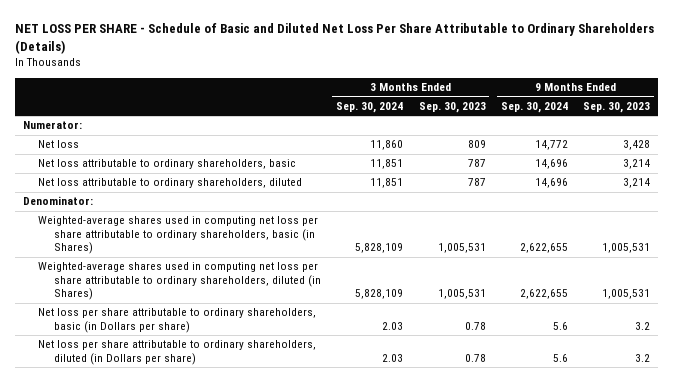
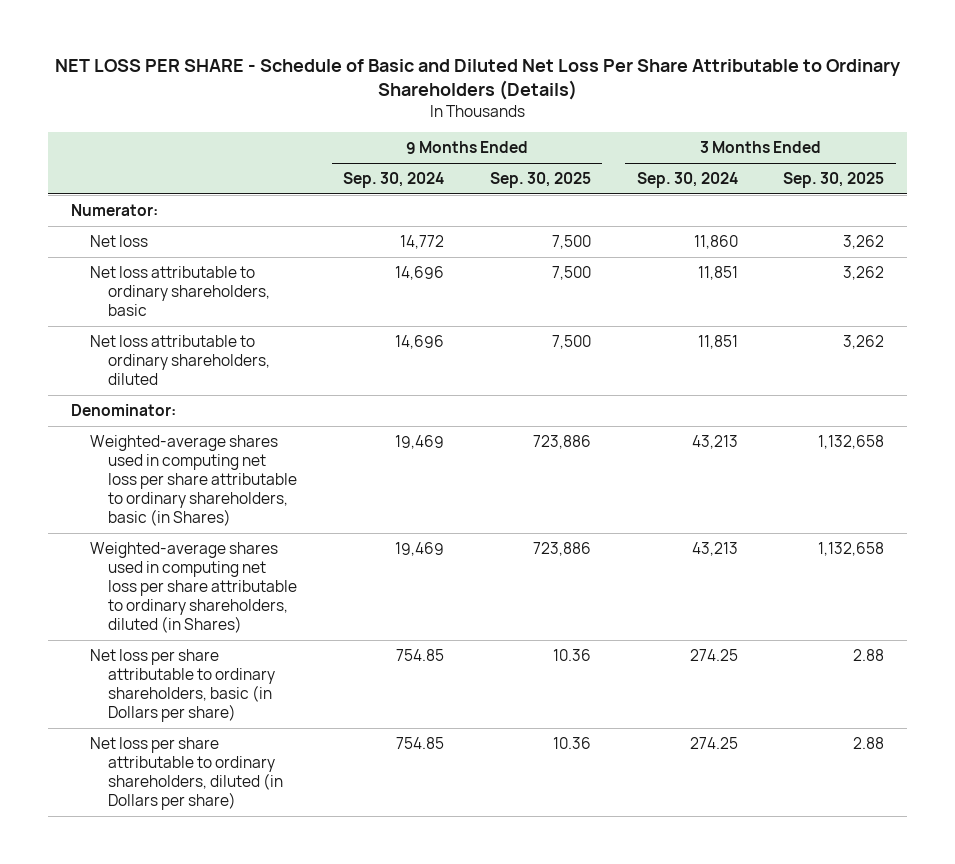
- | 3 Months Ended Sep. 30, 2024 | 3 Months Ended Sep. 30, 2023 | 9 Months Ended Sep. 30, 2024 | 9 Months Ended Sep. 30, 2023
+ | 9 Months Ended Sep. 30, 2024 | 9 Months Ended Sep. 30, 2025 | 3 Months Ended Sep. 30, 2024 | 3 Months Ended Sep. 30, 2025
- Weighted-average shares used in computing net loss per share attributable to ordinary shareholders, basic (in Shares) | 5,828,109 | 1,005,531 | 2,622,655 | 1,005,531
- Weighted-average shares used in computing net loss per share attributable to ordinary shareholders, diluted (in Shares) | 5,828,109 | 1,005,531 | 2,622,655 | 1,005,531
- Net loss per share attributable to ordinary shareholders, basic (in Dollars per share) | 2.03 | 0.78 | 5.6 | 3.2
- Net loss per share attributable to ordinary shareholders, diluted (in Dollars per share) | 2.03 | 0.78 | 5.6 | 3.2
+ Weighted-average shares used in computing net loss per share attributable to ordinary shareholders, basic (in Shares) | 19,469 | 723,886 | 43,213 | 1,132,658
+ Weighted-average shares used in computing net loss per share attributable to ordinary shareholders, diluted (in Shares) | 19,469 | 723,886 | 43,213 | 1,132,658
+ Net loss per share attributable to ordinary shareholders, basic (in Dollars per share) | 754.85 | 10.36 | 274.25 | 2.88
+ Net loss per share attributable to ordinary shareholders, diluted (in Dollars per share) | 754.85 | 10.36 | 274.25 | 2.88

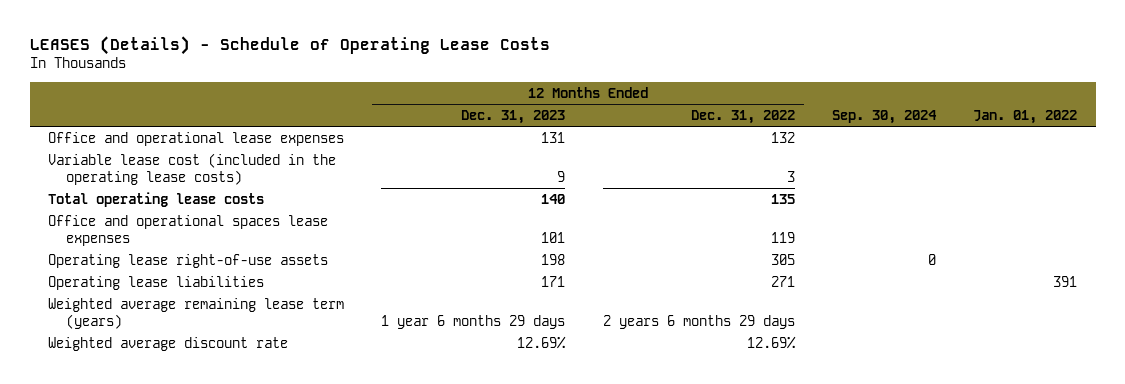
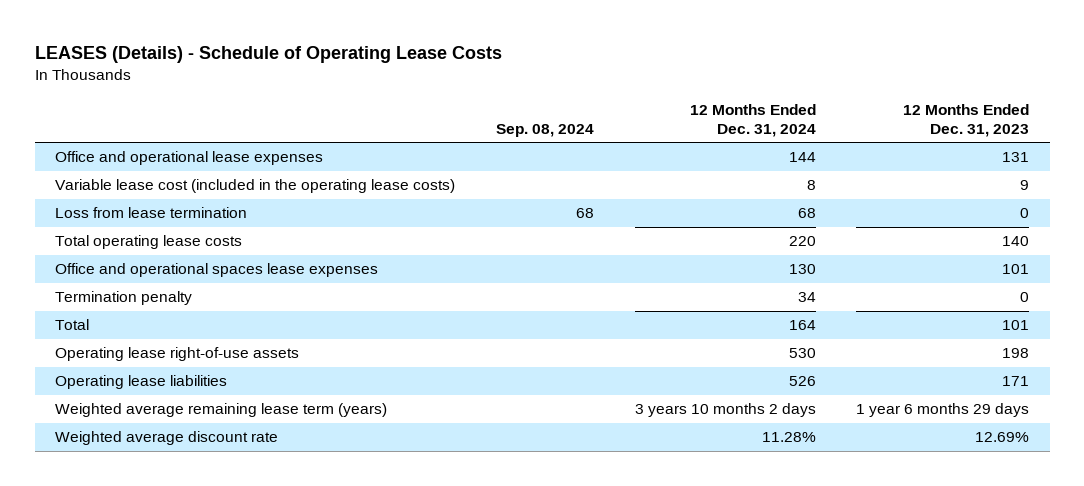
- | 12 Months Ended Dec. 31, 2023 | 12 Months Ended Dec. 31, 2022 | Sep. 30, 2024 | Jan. 01, 2022
+ | Sep. 08, 2024 | 12 Months Ended Dec. 31, 2024 | 12 Months Ended Dec. 31, 2023
+ Loss from lease termination | 68 | 68 | 0
+ Termination penalty | | 34 | 0
+ Total | | 164 | 101

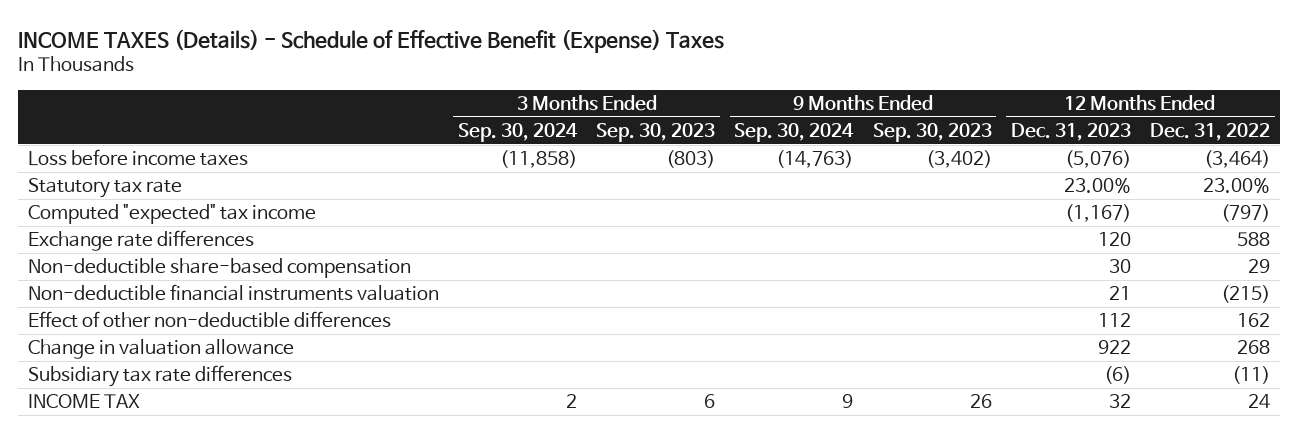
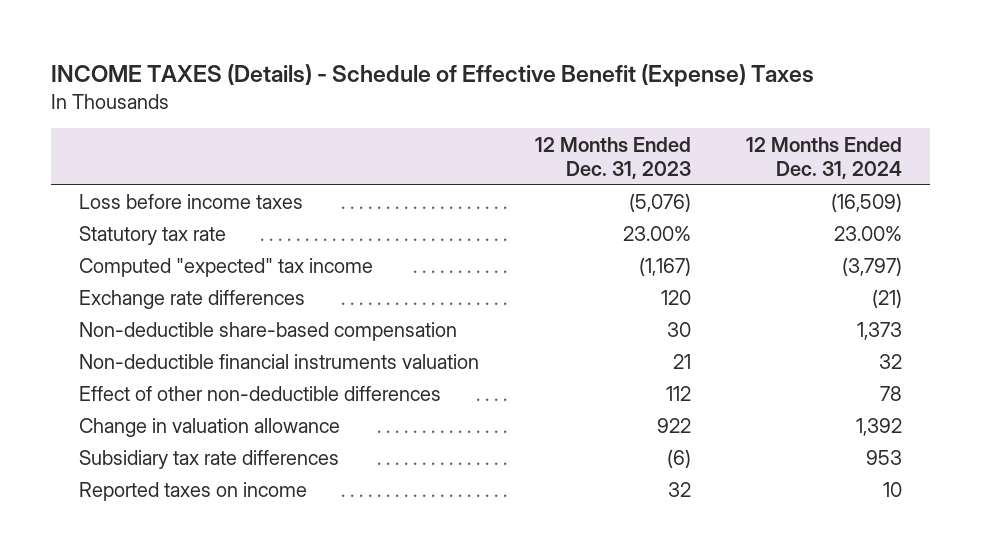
- | 3 Months Ended Sep. 30, 2024 | 3 Months Ended Sep. 30, 2023 | 9 Months Ended Sep. 30, 2024 | 9 Months Ended Sep. 30, 2023 | 12 Months Ended Dec. 31, 2023 | 12 Months Ended Dec. 31, 2022
+ | 12 Months Ended Dec. 31, 2023 | 12 Months Ended Dec. 31, 2024
- INCOME TAX | 2 | 6 | 9 | 26 | 32 | 24
+ Reported taxes on income | 32 | 10

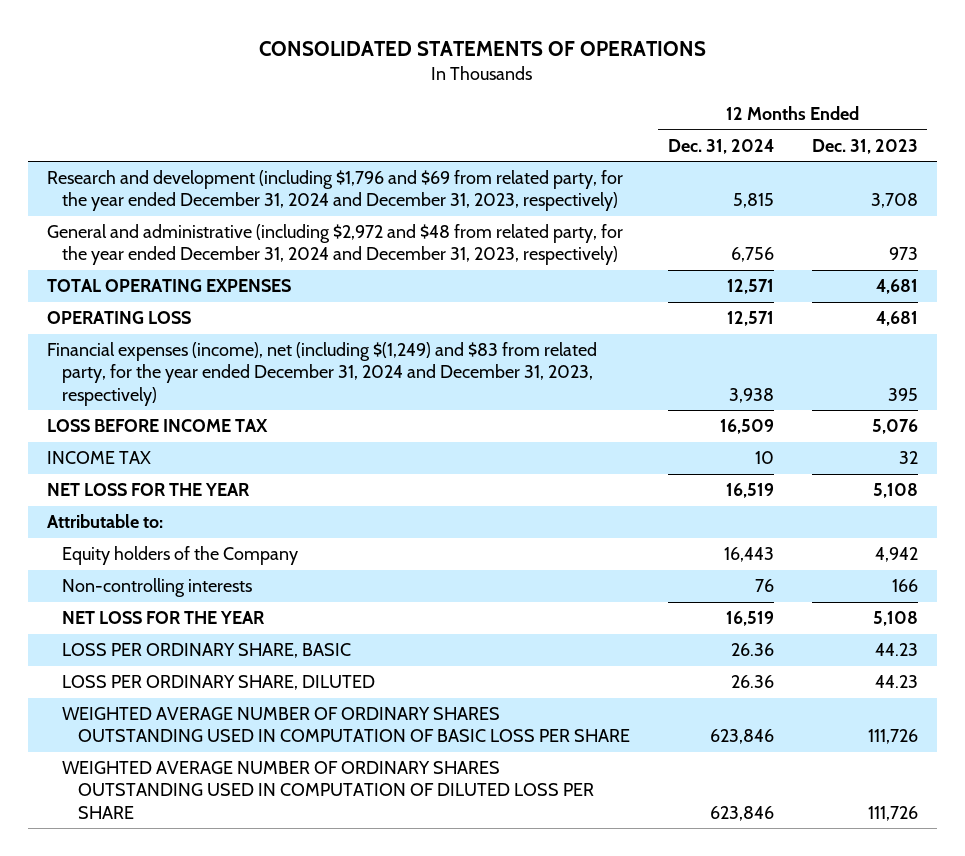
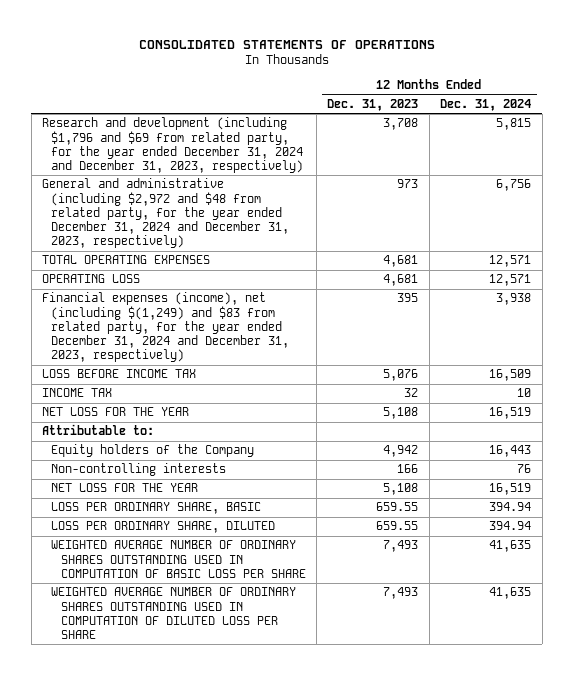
- | 12 Months Ended Dec. 31, 2024 | 12 Months Ended Dec. 31, 2023
+ | 12 Months Ended Dec. 31, 2023 | 12 Months Ended Dec. 31, 2024
- LOSS PER ORDINARY SHARE, BASIC | 26.36 | 44.23
- LOSS PER ORDINARY SHARE, DILUTED | 26.36 | 44.23
- WEIGHTED AVERAGE NUMBER OF ORDINARY SHARES OUTSTANDING USED IN COMPUTATION OF BASIC LOSS PER SHARE | 623,846 | 111,726
- WEIGHTED AVERAGE NUMBER OF ORDINARY SHARES OUTSTANDING USED IN COMPUTATION OF DILUTED LOSS PER SHARE | 623,846 | 111,726
+ LOSS PER ORDINARY SHARE, BASIC | 659.55 | 394.94
+ LOSS PER ORDINARY SHARE, DILUTED | 659.55 | 394.94
+ WEIGHTED AVERAGE NUMBER OF ORDINARY SHARES OUTSTANDING USED IN COMPUTATION OF BASIC LOSS PER SHARE | 7,493 | 41,635
+ WEIGHTED AVERAGE NUMBER OF ORDINARY SHARES OUTSTANDING USED IN COMPUTATION OF DILUTED LOSS PER SHARE | 7,493 | 41,635

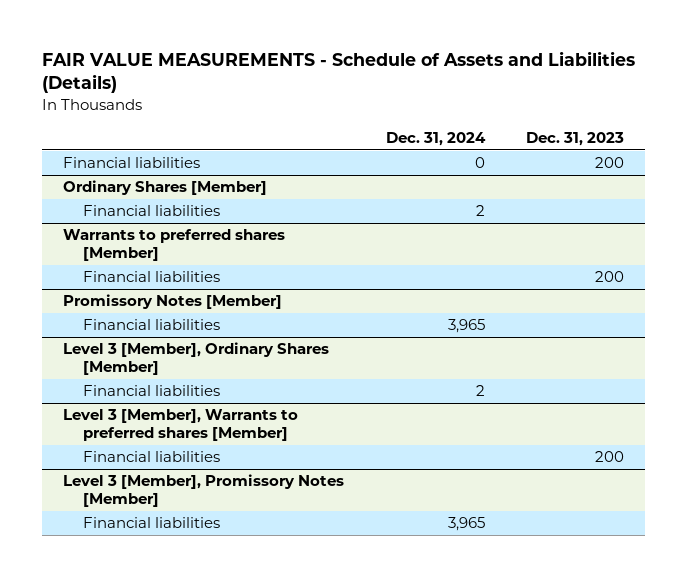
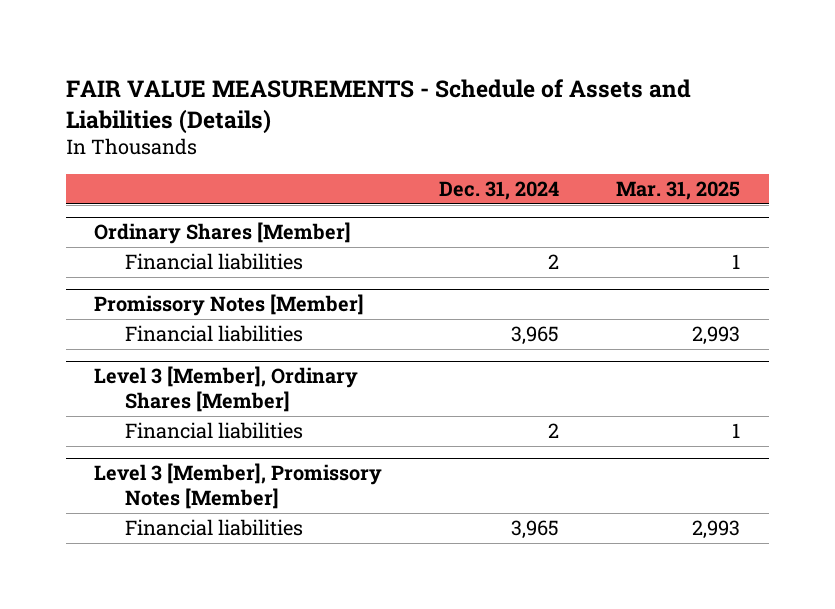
- | Dec. 31, 2024 | Dec. 31, 2023
+ | Dec. 31, 2024 | Mar. 31, 2025
- Financial liabilities | 0 | 200
- Warrants to preferred shares [Member]
- Financial liabilities | | 200
- Level 3 [Member], Warrants to preferred shares [Member]
- Financial liabilities | | 200

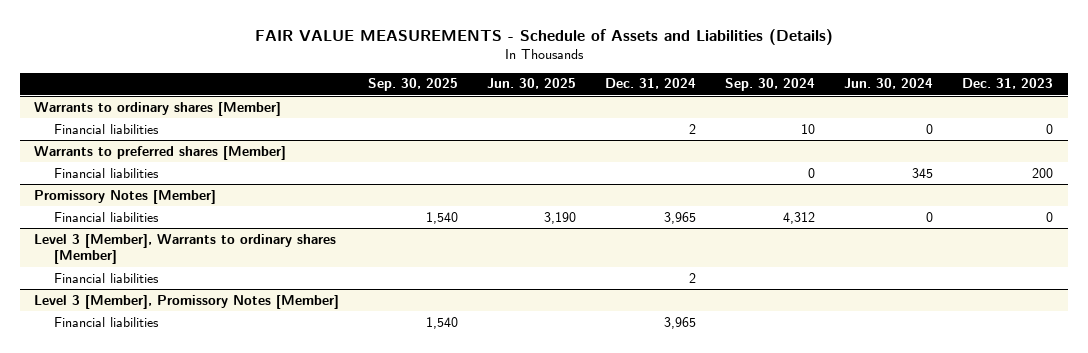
- | Dec. 31, 2024 | Mar. 31, 2025
+ | Sep. 30, 2025 | Jun. 30, 2025 | Dec. 31, 2024 | Sep. 30, 2024 | Jun. 30, 2024 | Dec. 31, 2023
- Ordinary Shares [Member]
+ Warrants to ordinary shares [Member]
+ Warrants to preferred shares [Member]
+ Financial liabilities | | | | 0 | 345 | 200
- Level 3 [Member], Ordinary Shares [Member]
+ Level 3 [Member], Warrants to ordinary shares [Member]

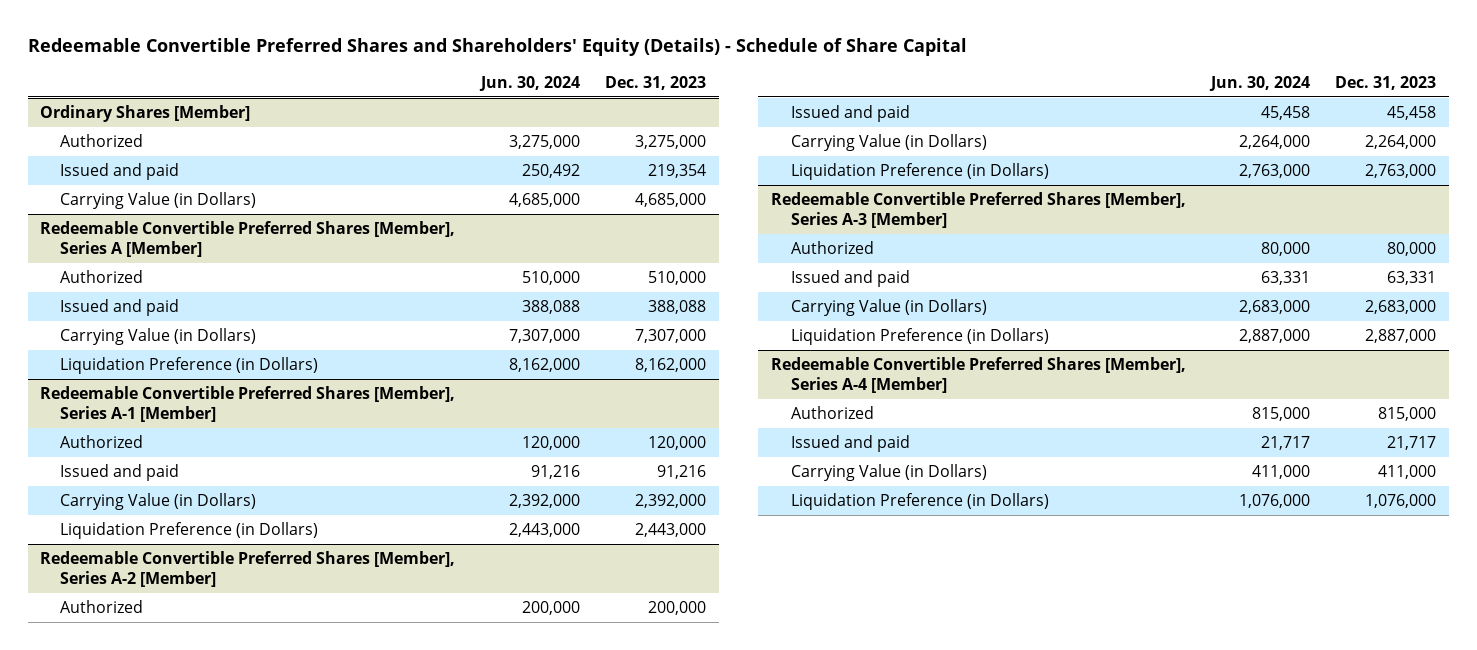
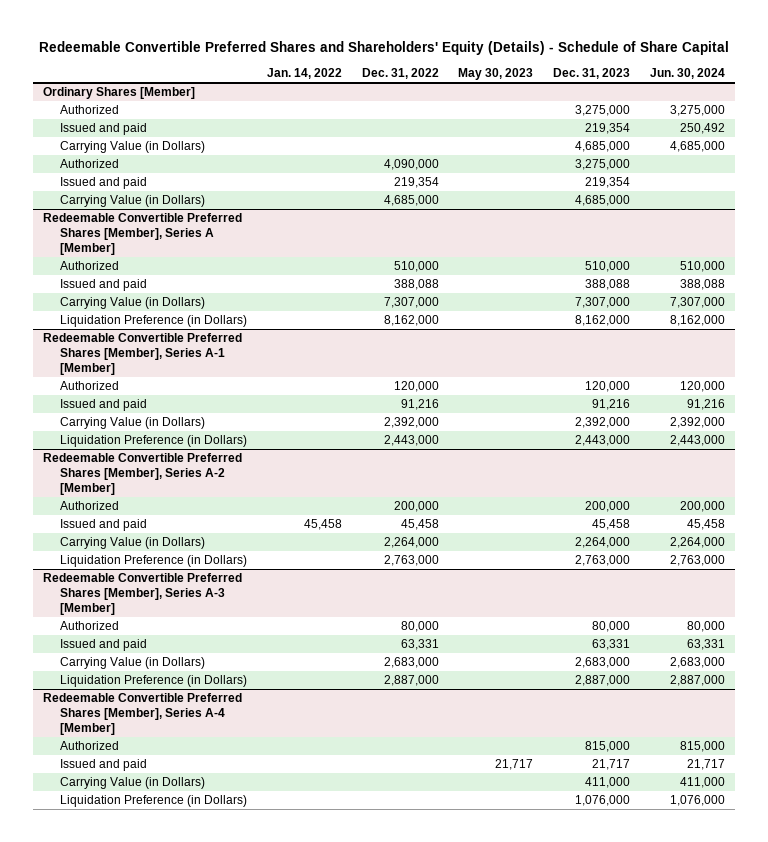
- | Jun. 30, 2024 | Dec. 31, 2023
+ | Jan. 14, 2022 | Dec. 31, 2022 | May 30, 2023 | Dec. 31, 2023 | Jun. 30, 2024
@ Ordinary Shares [Member]
+ Authorized | | 4,090,000 | | 3,275,000 |
+ Issued and paid | | 219,354 | | 219,354 |
+ Carrying Value (in Dollars) | | 4,685,000 | | 4,685,000 |

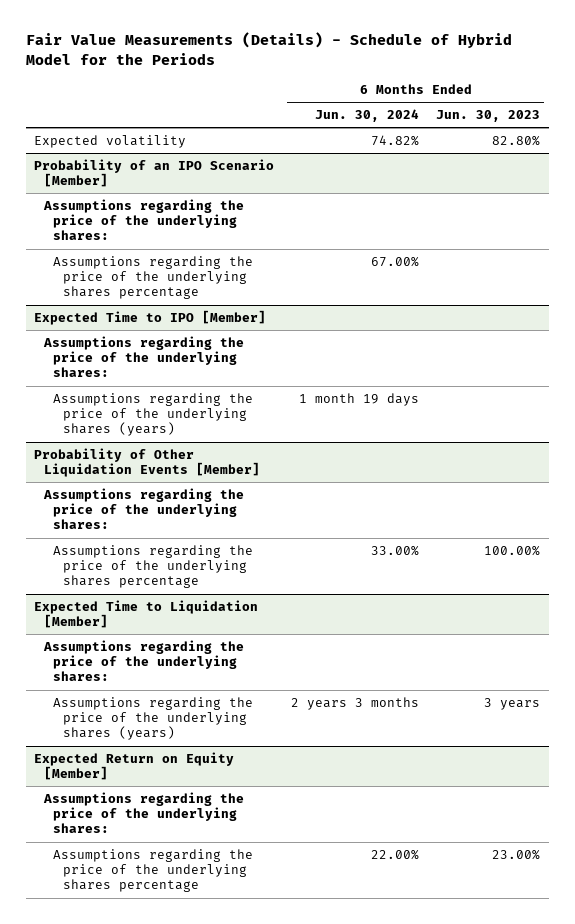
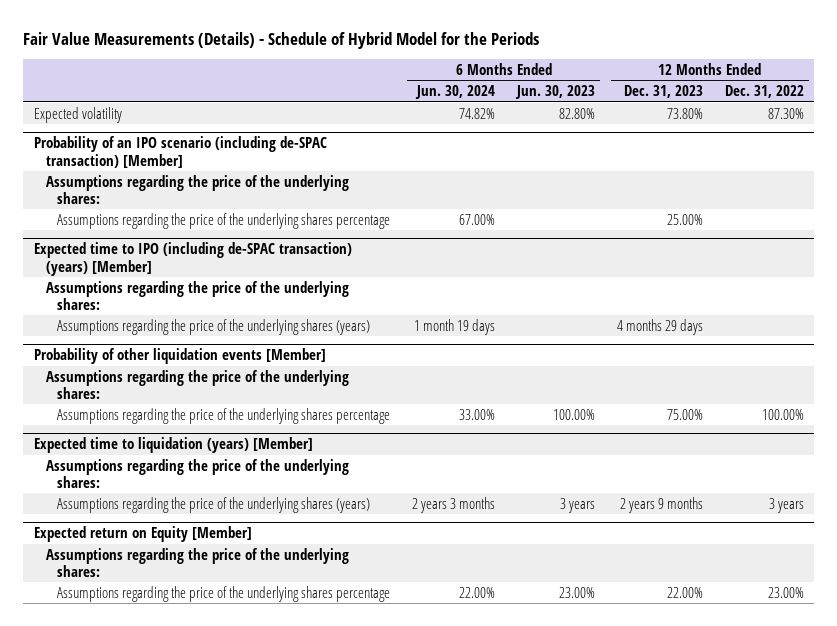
- | 6 Months Ended Jun. 30, 2024 | 6 Months Ended Jun. 30, 2023
+ | 6 Months Ended Jun. 30, 2024 | 6 Months Ended Jun. 30, 2023 | 12 Months Ended Dec. 31, 2023 | 12 Months Ended Dec. 31, 2022
- Probability of an IPO Scenario [Member]
+ Probability of an IPO scenario (including de-SPAC transaction) [Member]
- Expected Time to IPO [Member]
+ Expected time to IPO (including de-SPAC transaction) (years) [Member]
- Probability of Other Liquidation Events [Member]
+ Probability of other liquidation events [Member]
- Expected Time to Liquidation [Member]
+ Expected time to liquidation (years) [Member]
- Expected Return on Equity [Member]
+ Expected return on Equity [Member]

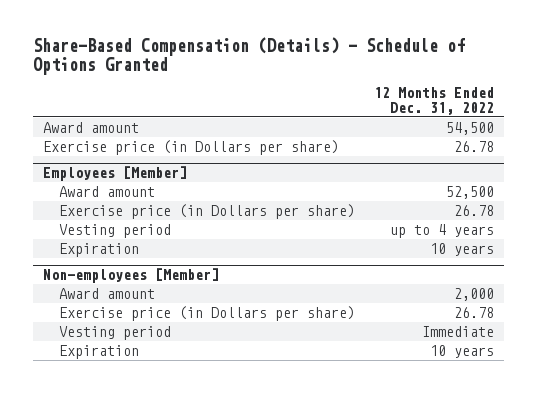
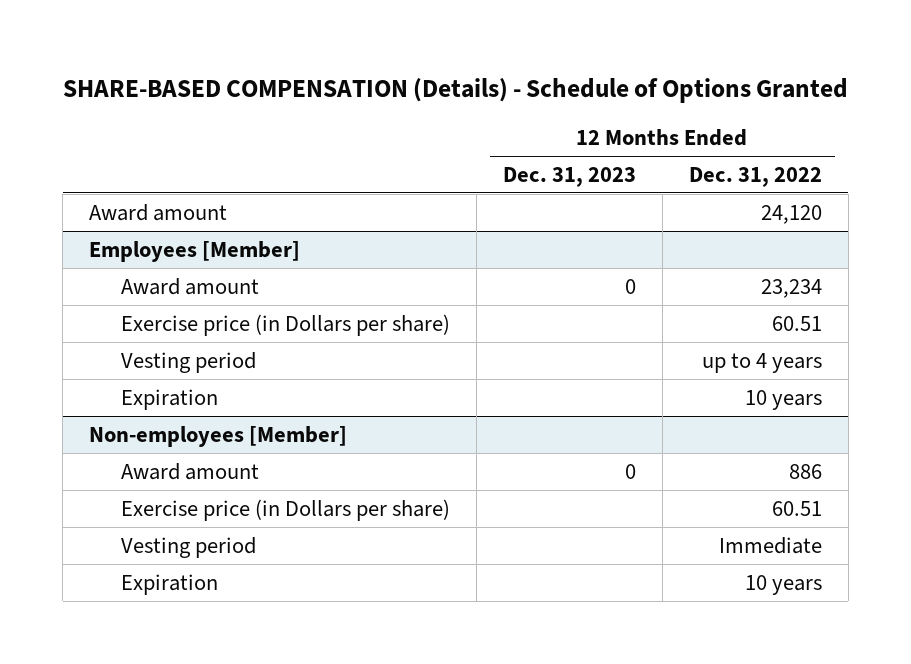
- Share-Based Compensation (Details) - Schedule of Options Granted
+ SHARE-BASED COMPENSATION (Details) - Schedule of Options Granted
- | 12 Months Ended Dec. 31, 2022
+ | 12 Months Ended Dec. 31, 2023 | 12 Months Ended Dec. 31, 2022
- Award amount | 54,500
- Exercise price (in Dollars per share) | 26.78
+ Award amount | | 24,120
@ Employees [Member]
- Award amount | 52,500
- Exercise price (in Dollars per share) | 26.78
+ Award amount | 0 | 23,234
+ Exercise price (in Dollars per share) | | 60.51
@ Non-employees [Member]
- Award amount | 2,000
- Exercise price (in Dollars per share) | 26.78
+ Award amount | 0 | 886
+ Exercise price (in Dollars per share) | | 60.51

